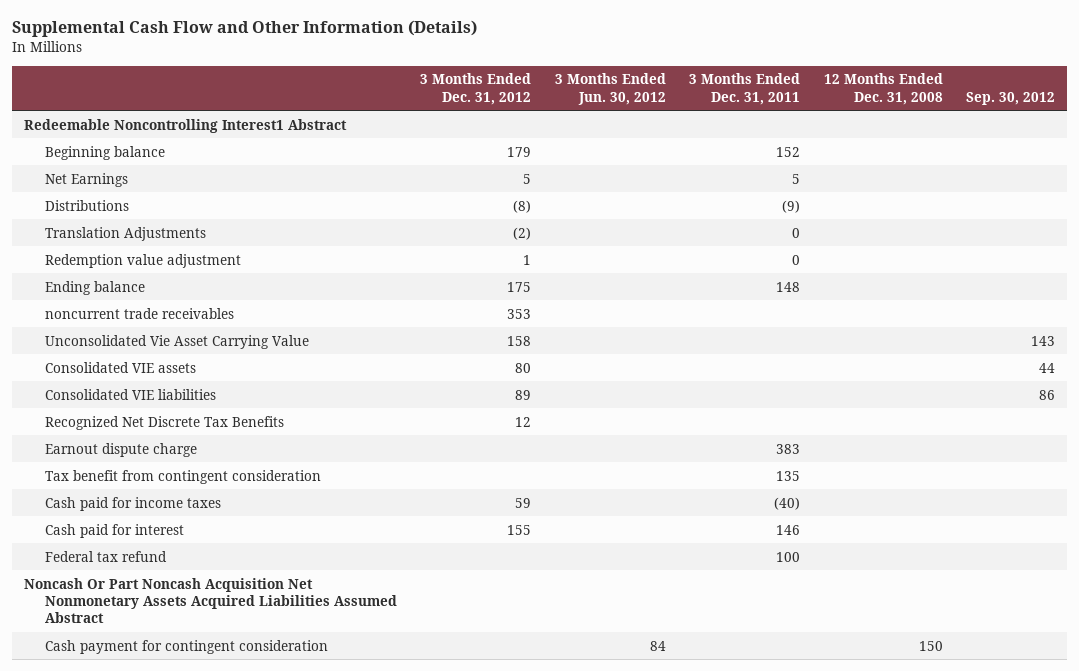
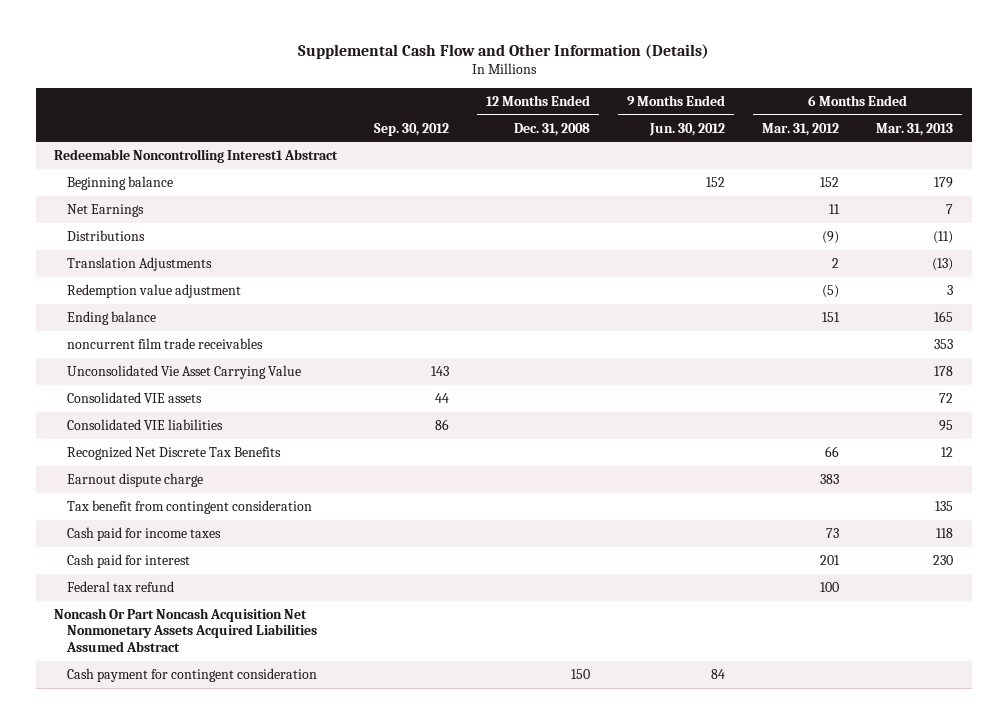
- | 3 Months Ended Dec. 31, 2012 | 3 Months Ended Jun. 30, 2012 | 3 Months Ended Dec. 31, 2011 | 12 Months Ended Dec. 31, 2008 | Sep. 30, 2012
+ | Sep. 30, 2012 | 12 Months Ended Dec. 31, 2008 | 9 Months Ended Jun. 30, 2012 | 6 Months Ended Mar. 31, 2012 | 6 Months Ended Mar. 31, 2013
- noncurrent trade receivables | 353 | | | |
+ noncurrent film trade receivables | | | | | 353

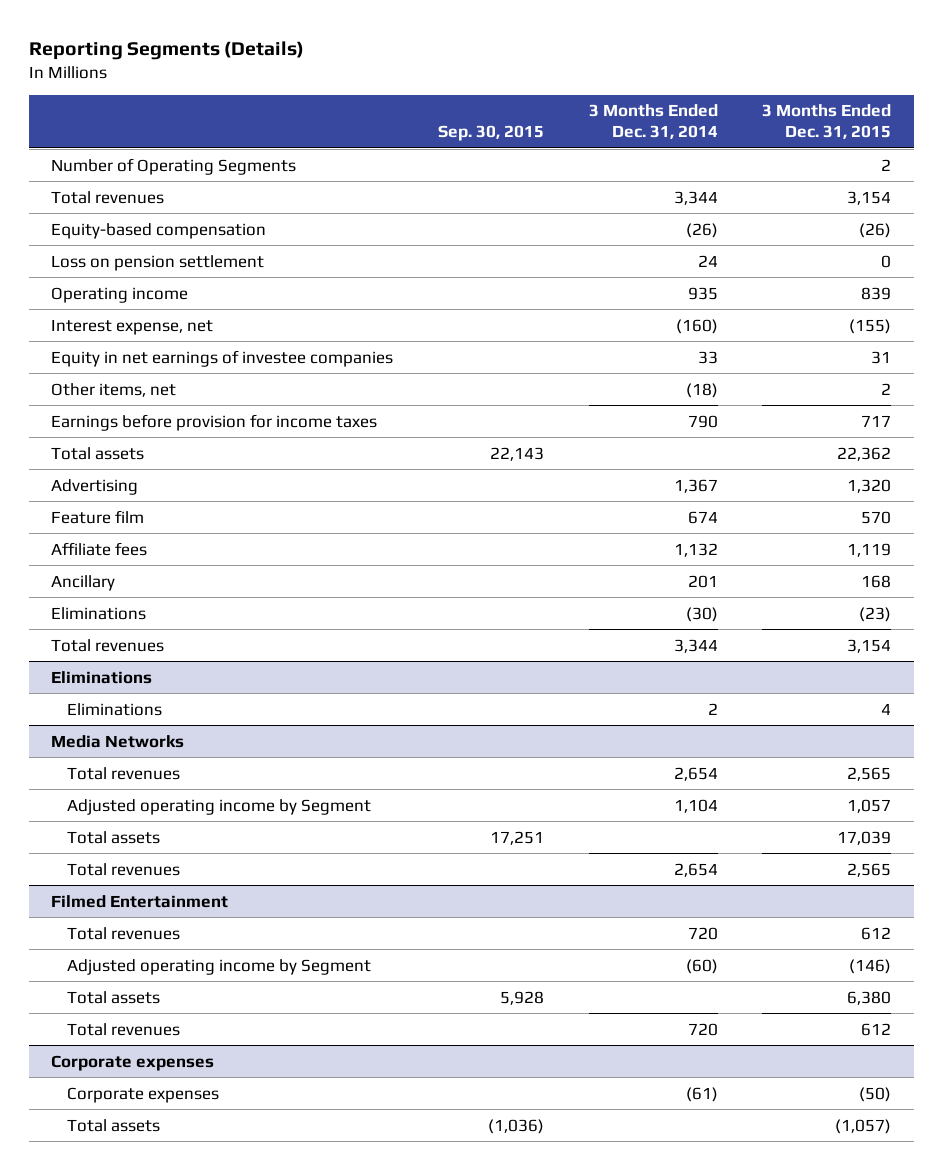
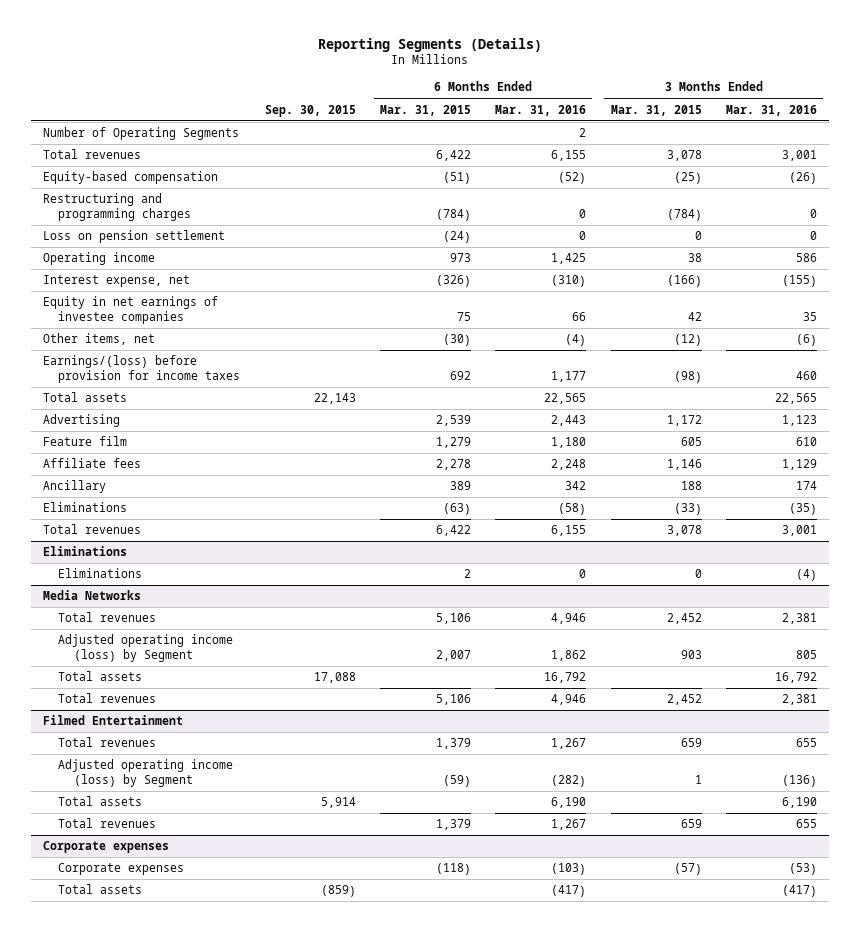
- | Sep. 30, 2015 | 3 Months Ended Dec. 31, 2014 | 3 Months Ended Dec. 31, 2015
+ | Sep. 30, 2015 | 6 Months Ended Mar. 31, 2015 | 6 Months Ended Mar. 31, 2016 | 3 Months Ended Mar. 31, 2015 | 3 Months Ended Mar. 31, 2016
+ Restructuring and programming charges | | (784) | 0 | (784) | 0
- Earnings before provision for income taxes | | 790 | 717
+ Earnings/(loss) before provision for income taxes | | 692 | 1,177 | (98) | 460
@ Media Networks
- Adjusted operating income by Segment | | 1,104 | 1,057
- Total assets | 17,251 | | 17,039
+ Adjusted operating income (loss) by Segment | | 2,007 | 1,862 | 903 | 805
+ Total assets | 17,088 | | 16,792 | | 16,792
@ Filmed Entertainment
- Adjusted operating income by Segment | | (60) | (146)
- Total assets | 5,928 | | 6,380
+ Adjusted operating income (loss) by Segment | | (59) | (282) | 1 | (136)
+ Total assets | 5,914 | | 6,190 | | 6,190
@ Corporate expenses
- Total assets | (1,036) | | (1,057)
+ Total assets | (859) | | (417) | | (417)

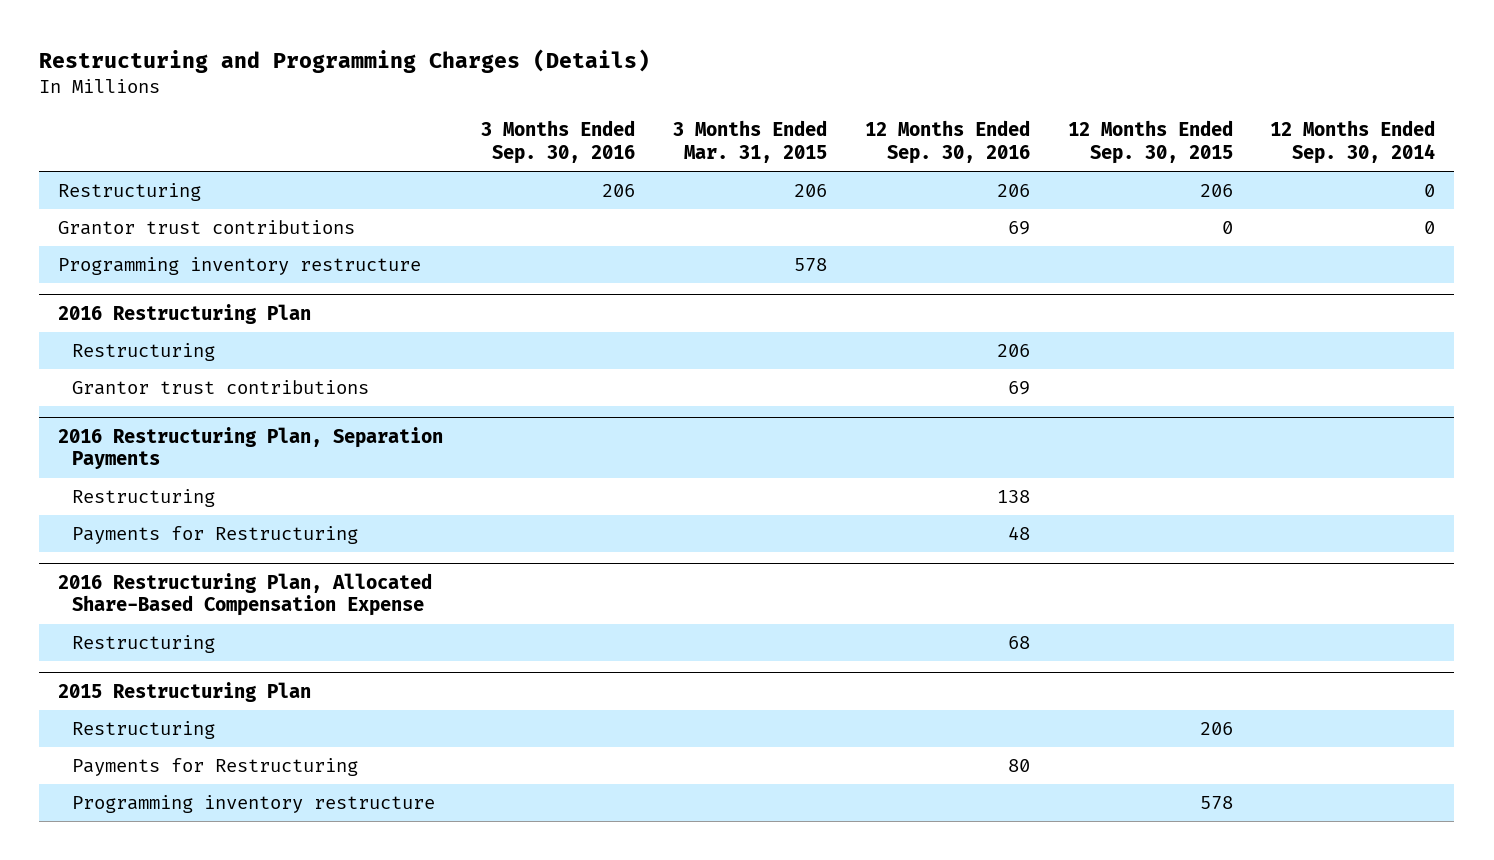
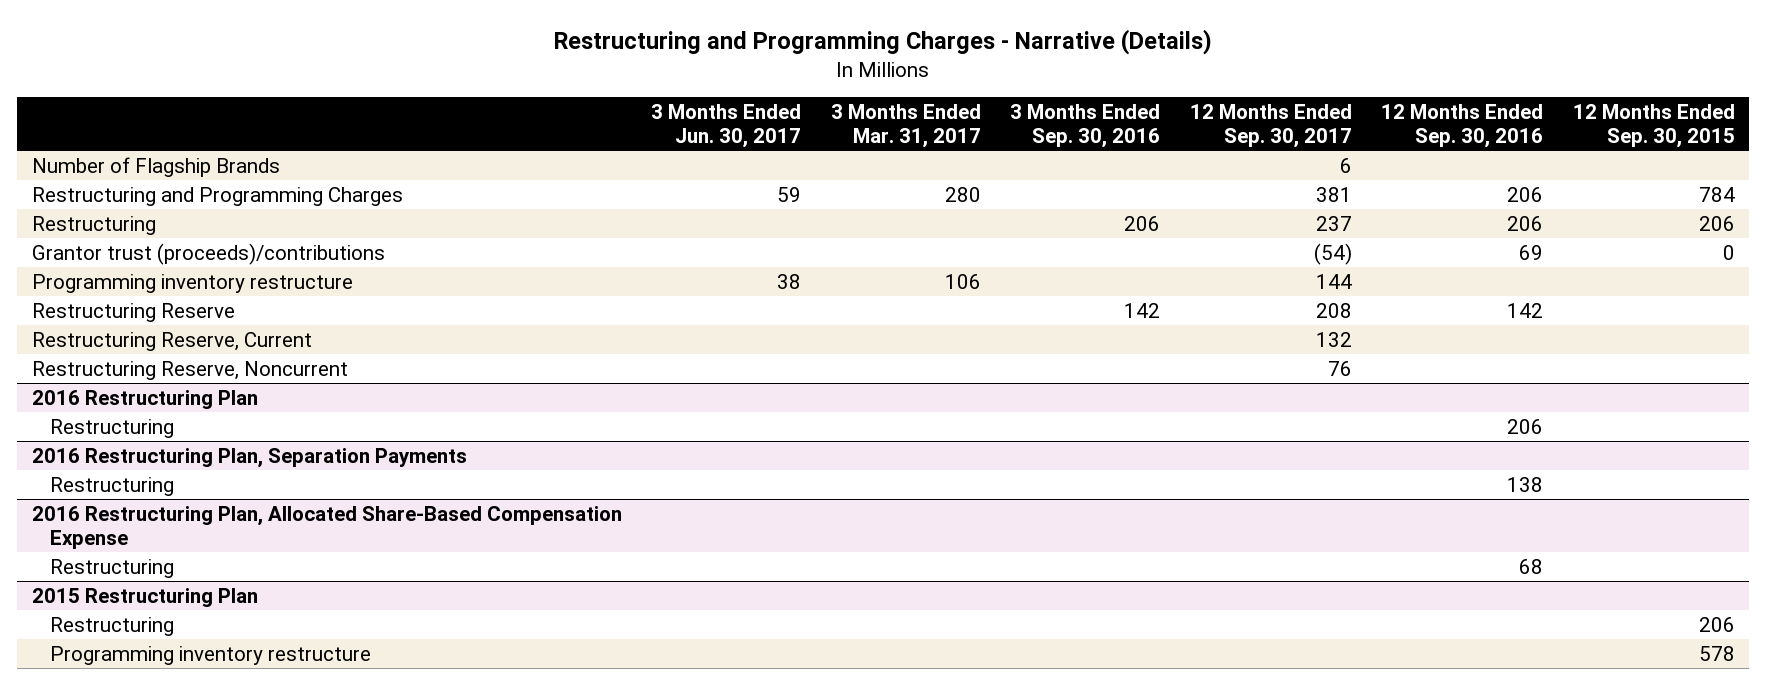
- Restructuring and Programming Charges (Details)
+ Restructuring and Programming Charges - Narrative (Details)
- | 3 Months Ended Sep. 30, 2016 | 3 Months Ended Mar. 31, 2015 | 12 Months Ended Sep. 30, 2016 | 12 Months Ended Sep. 30, 2015 | 12 Months Ended Sep. 30, 2014
+ | 3 Months Ended Jun. 30, 2017 | 3 Months Ended Mar. 31, 2017 | 3 Months Ended Sep. 30, 2016 | 12 Months Ended Sep. 30, 2017 | 12 Months Ended Sep. 30, 2016 | 12 Months Ended Sep. 30, 2015
+ Number of Flagship Brands | | | | 6 | |
+ Restructuring and Programming Charges | 59 | 280 | | 381 | 206 | 784
- Grantor trust contributions | | | 69 | 0 | 0
+ Grantor trust (proceeds)/contributions | | | | (54) | 69 | 0
+ Restructuring Reserve | | | 142 | 208 | 142 |
+ Restructuring Reserve, Current | | | | 132 | |
+ Restructuring Reserve, Noncurrent | | | | 76 | |
@ 2016 Restructuring Plan
- Grantor trust contributions | | | 69 | |
@ 2016 Restructuring Plan, Separation Payments
- Payments for Restructuring | | | 48 | |
@ 2015 Restructuring Plan
- Payments for Restructuring | | | 80 | |

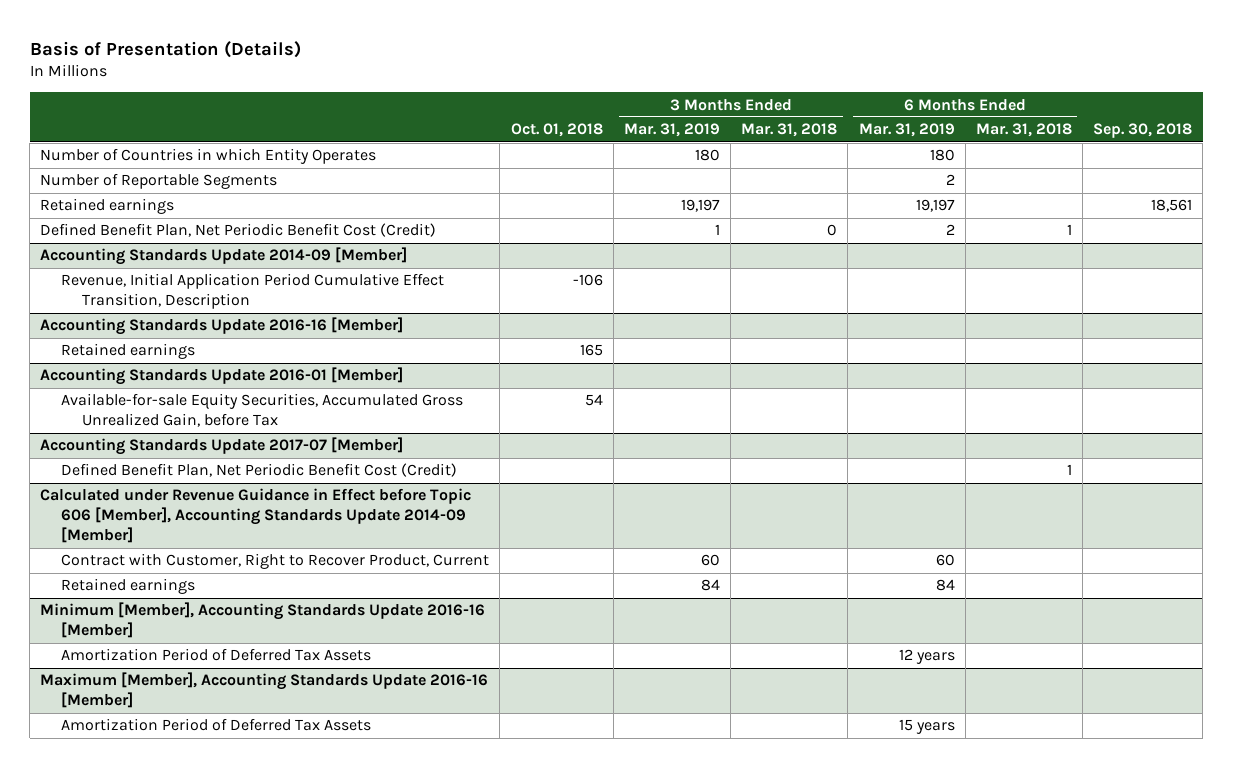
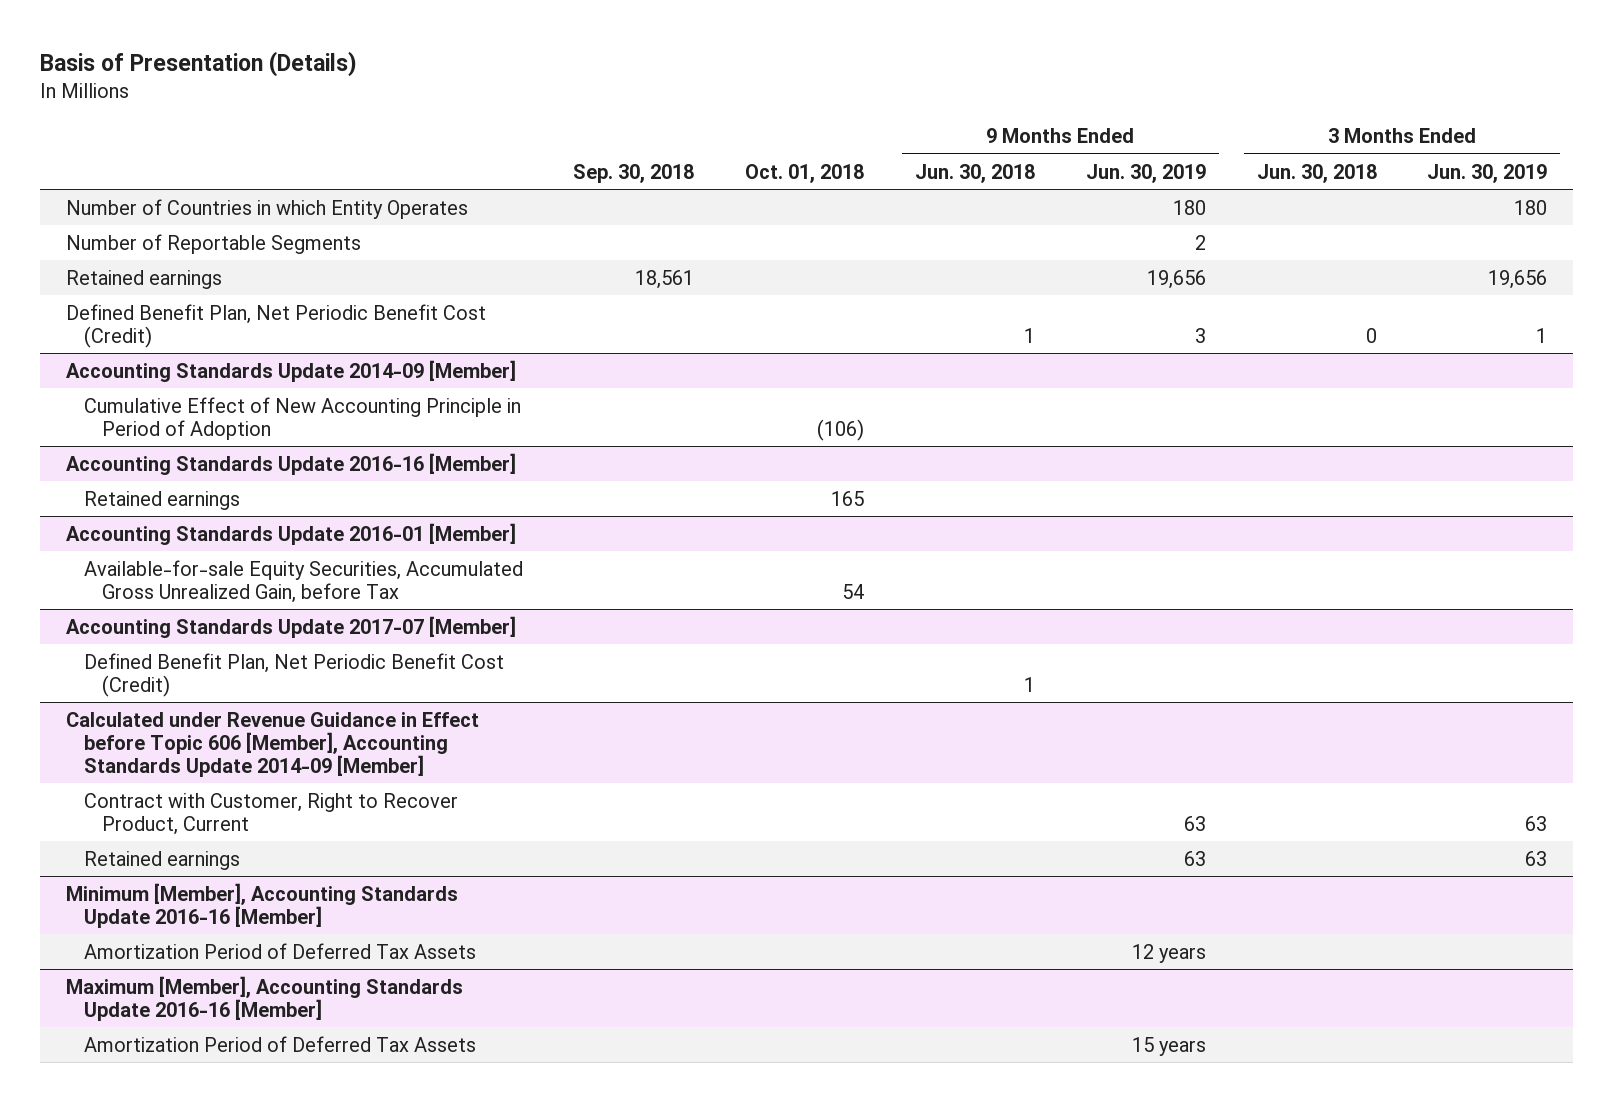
- | Oct. 01, 2018 | 3 Months Ended Mar. 31, 2019 | 3 Months Ended Mar. 31, 2018 | 6 Months Ended Mar. 31, 2019 | 6 Months Ended Mar. 31, 2018 | Sep. 30, 2018
+ | Sep. 30, 2018 | Oct. 01, 2018 | 9 Months Ended Jun. 30, 2018 | 9 Months Ended Jun. 30, 2019 | 3 Months Ended Jun. 30, 2018 | 3 Months Ended Jun. 30, 2019
@ Accounting Standards Update 2014-09 [Member]
- Revenue, Initial Application Period Cumulative Effect Transition, Description | -106 | | | | |
+ Cumulative Effect of New Accounting Principle in Period of Adoption | | (106) | | | |

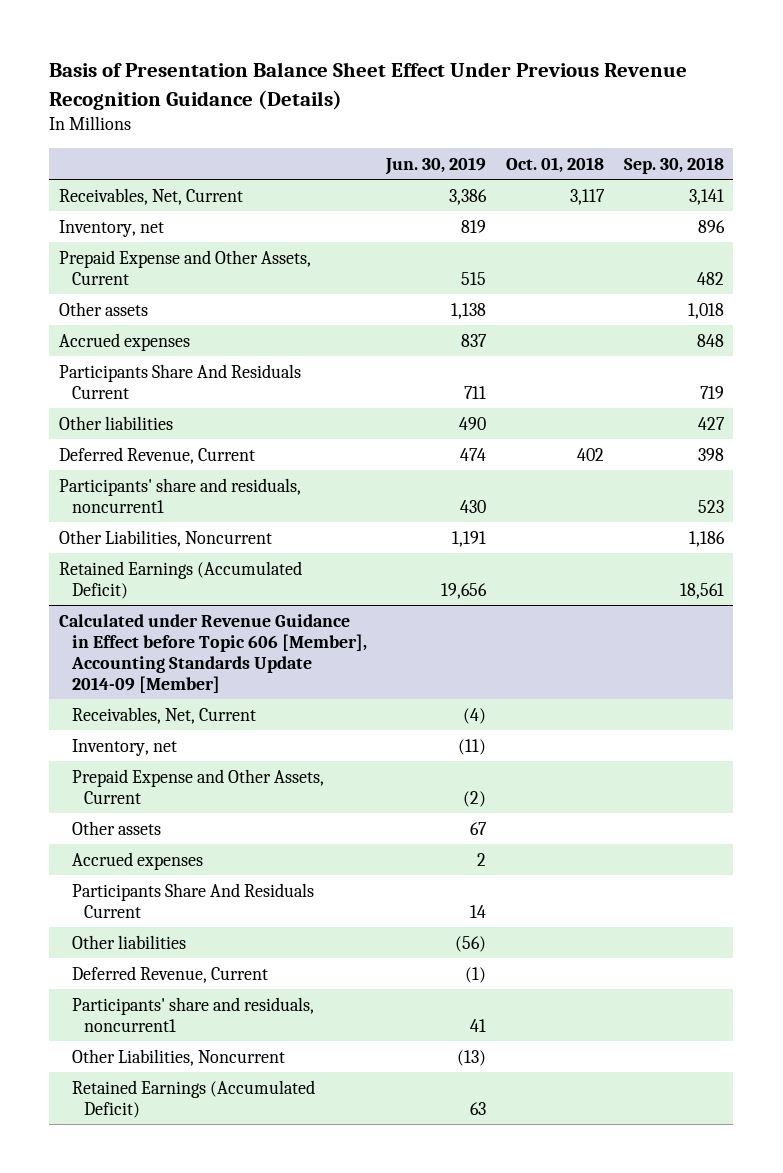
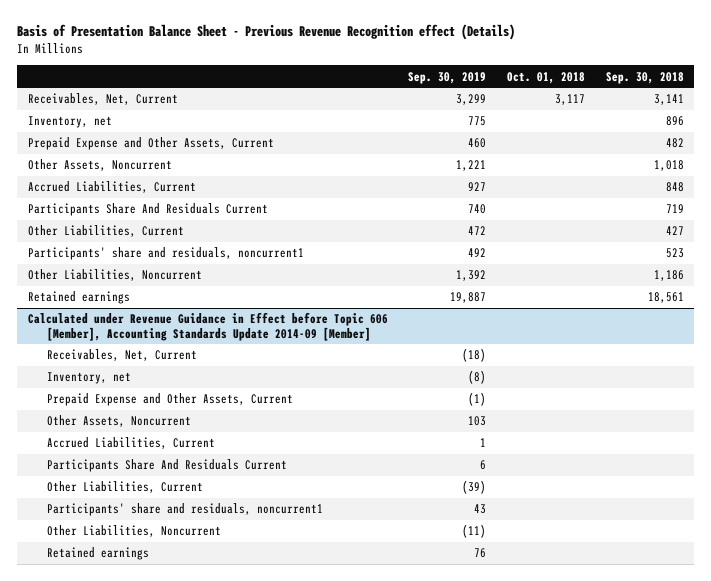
- Basis of Presentation Balance Sheet Effect Under Previous Revenue Recognition Guidance (Details)
+ Basis of Presentation Balance Sheet - Previous Revenue Recognition effect (Details)
- | Jun. 30, 2019 | Oct. 01, 2018 | Sep. 30, 2018
+ | Sep. 30, 2019 | Oct. 01, 2018 | Sep. 30, 2018
- Other assets | 1,138 | | 1,018
- Accrued expenses | 837 | | 848
+ Other Assets, Noncurrent | 1,221 | | 1,018
+ Accrued Liabilities, Current | 927 | | 848
- Other liabilities | 490 | | 427
- Deferred Revenue, Current | 474 | 402 | 398
+ Other Liabilities, Current | 472 | | 427
- Retained Earnings (Accumulated Deficit) | 19,656 | | 18,561
+ Retained earnings | 19,887 | | 18,561
@ Calculated under Revenue Guidance in Effect before Topic 606 [Member], Accounting Standards Update 2014-09 [Member]
- Other assets | 67 | |
- Accrued expenses | 2 | |
+ Other Assets, Noncurrent | 103 | |
+ Accrued Liabilities, Current | 1 | |
- Other liabilities | (56) | |
- Deferred Revenue, Current | (1) | |
+ Other Liabilities, Current | (39) | |
- Retained Earnings (Accumulated Deficit) | 63 | |
+ Retained earnings | 76 | |

